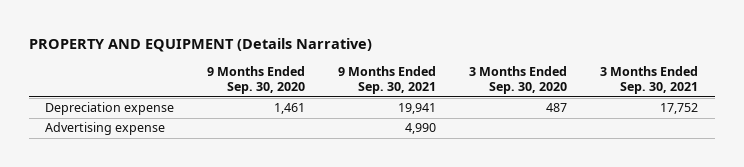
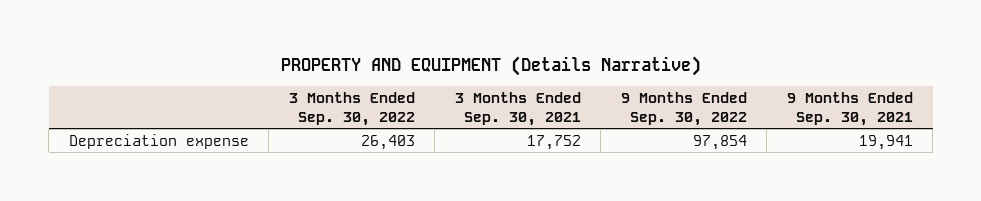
- | 9 Months Ended Sep. 30, 2020 | 9 Months Ended Sep. 30, 2021 | 3 Months Ended Sep. 30, 2020 | 3 Months Ended Sep. 30, 2021
+ | 3 Months Ended Sep. 30, 2022 | 3 Months Ended Sep. 30, 2021 | 9 Months Ended Sep. 30, 2022 | 9 Months Ended Sep. 30, 2021
- Advertising expense | | 4,990 | |

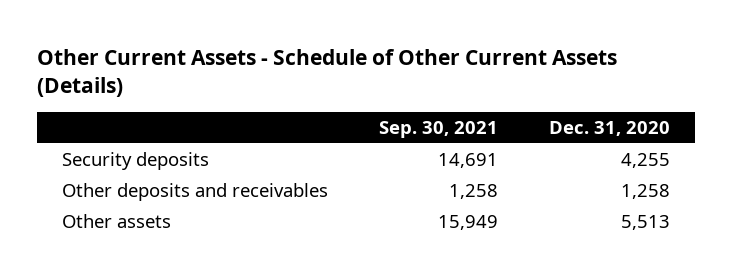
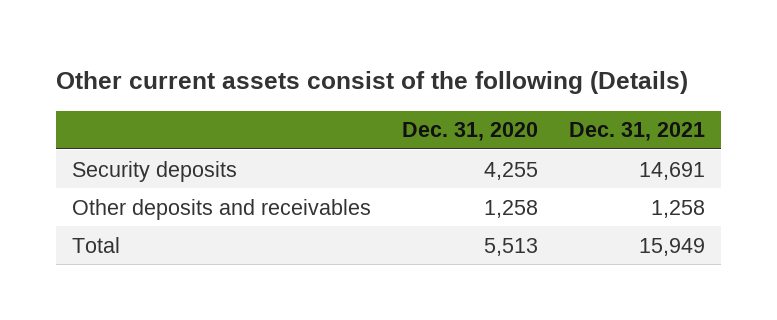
- Other Current Assets - Schedule of Other Current Assets (Details)
+ Other current assets consist of the following (Details)
- | Sep. 30, 2021 | Dec. 31, 2020
+ | Dec. 31, 2020 | Dec. 31, 2021
- Other assets | 15,949 | 5,513
+ Total | 5,513 | 15,949

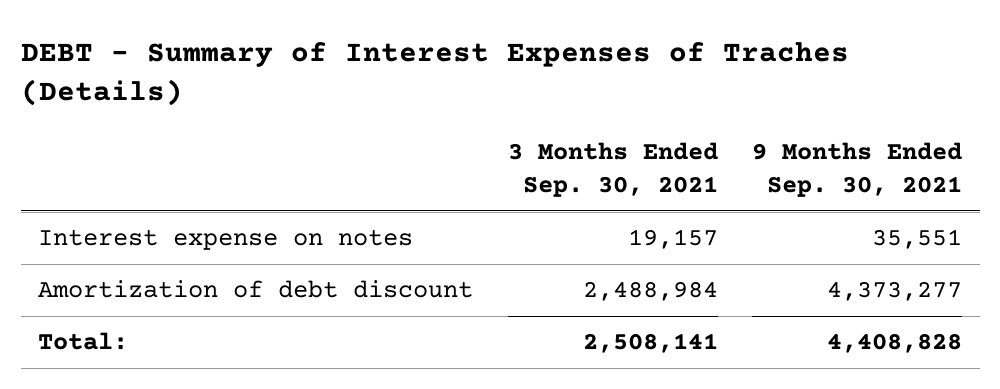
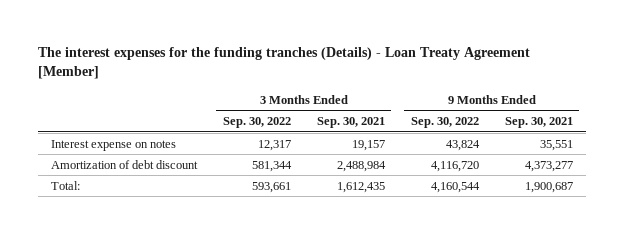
- DEBT - Summary of Interest Expenses of Traches (Details)
+ The interest expenses for the funding tranches (Details) - Loan Treaty Agreement [Member]
- | 3 Months Ended Sep. 30, 2021 | 9 Months Ended Sep. 30, 2021
+ | 3 Months Ended Sep. 30, 2022 | 3 Months Ended Sep. 30, 2021 | 9 Months Ended Sep. 30, 2022 | 9 Months Ended Sep. 30, 2021
- Total: | 2,508,141 | 4,408,828
+ Total: | 593,661 | 1,612,435 | 4,160,544 | 1,900,687

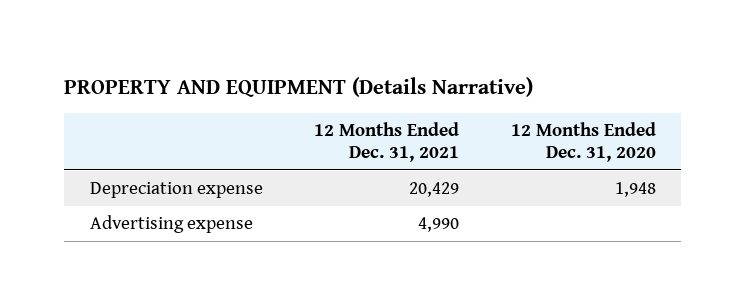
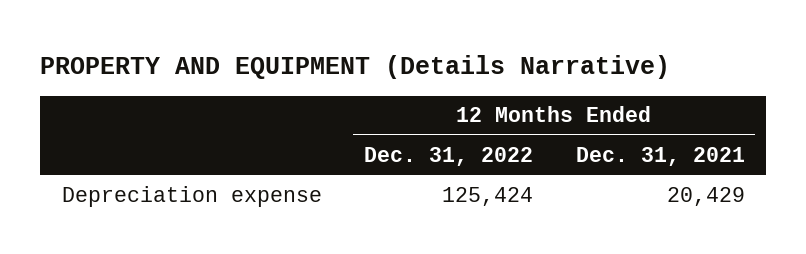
- | 12 Months Ended Dec. 31, 2021 | 12 Months Ended Dec. 31, 2020
+ | 12 Months Ended Dec. 31, 2022 | 12 Months Ended Dec. 31, 2021
- Advertising expense | 4,990 |

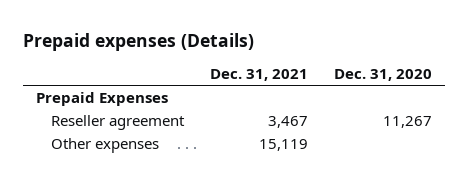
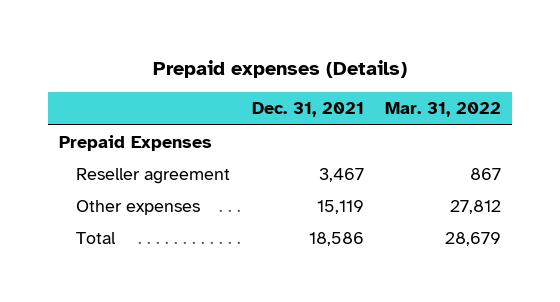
- | Dec. 31, 2021 | Dec. 31, 2020
+ | Dec. 31, 2021 | Mar. 31, 2022
+ Total | 18,586 | 28,679

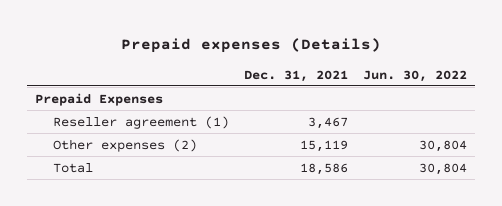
- | Dec. 31, 2021 | Mar. 31, 2022
+ | Dec. 31, 2021 | Jun. 30, 2022
- Reseller agreement | 3,467 | 867
- Other expenses | 15,119 | 27,812
+ Reseller agreement (1) | 3,467 |
+ Other expenses (2) | 15,119 | 30,804

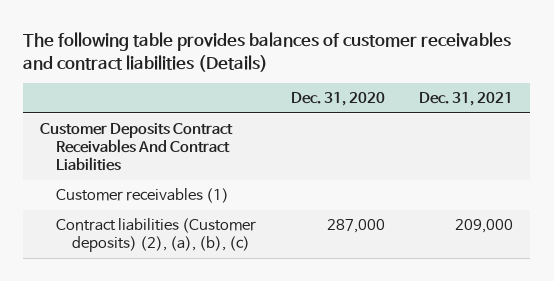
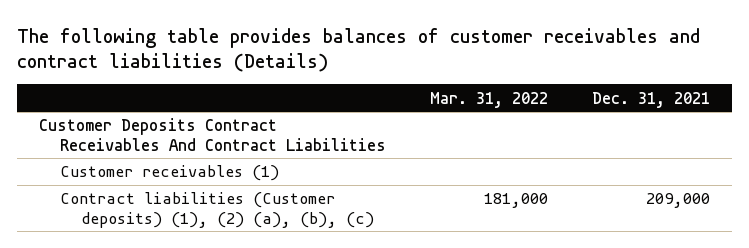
- | Dec. 31, 2020 | Dec. 31, 2021
+ | Mar. 31, 2022 | Dec. 31, 2021
- Contract liabilities (Customer deposits) (2), (a), (b), (c) | 287,000 | 209,000
+ Contract liabilities (Customer deposits) (1), (2) (a), (b), (c) | 181,000 | 209,000

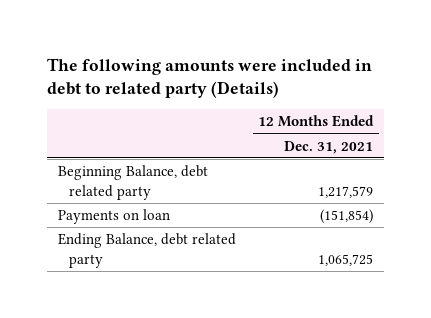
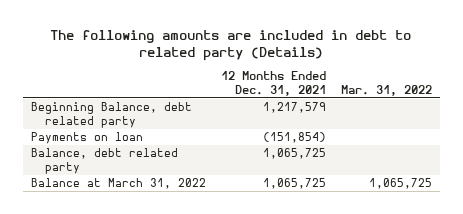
- The following amounts were included in debt to related party (Details)
+ The following amounts are included in debt to related party (Details)
- | 12 Months Ended Dec. 31, 2021
+ | 12 Months Ended Dec. 31, 2021 | Mar. 31, 2022
- Ending Balance, debt related party | 1,065,725
+ Balance, debt related party | 1,065,725 |
+ Balance at March 31, 2022 | 1,065,725 | 1,065,725

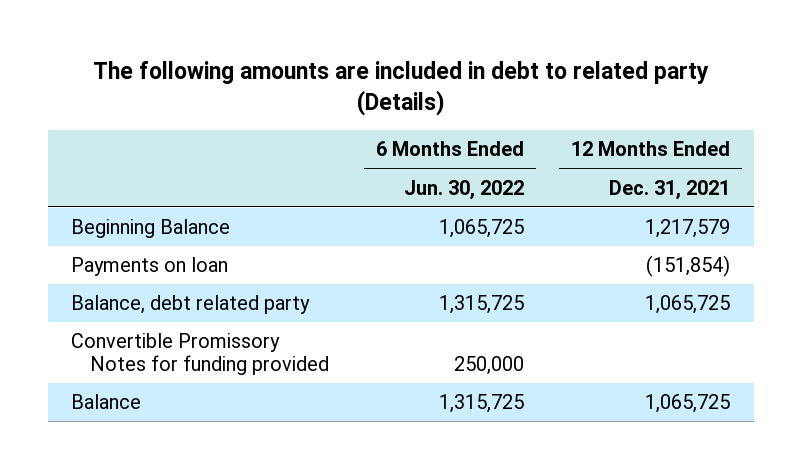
- | 12 Months Ended Dec. 31, 2021 | Mar. 31, 2022
+ | 6 Months Ended Jun. 30, 2022 | 12 Months Ended Dec. 31, 2021
- Beginning Balance, debt related party | 1,217,579 |
+ Beginning Balance | 1,065,725 | 1,217,579
- Balance at March 31, 2022 | 1,065,725 | 1,065,725
+ Convertible Promissory Notes for funding provided | 250,000 |
+ Balance | 1,315,725 | 1,065,725

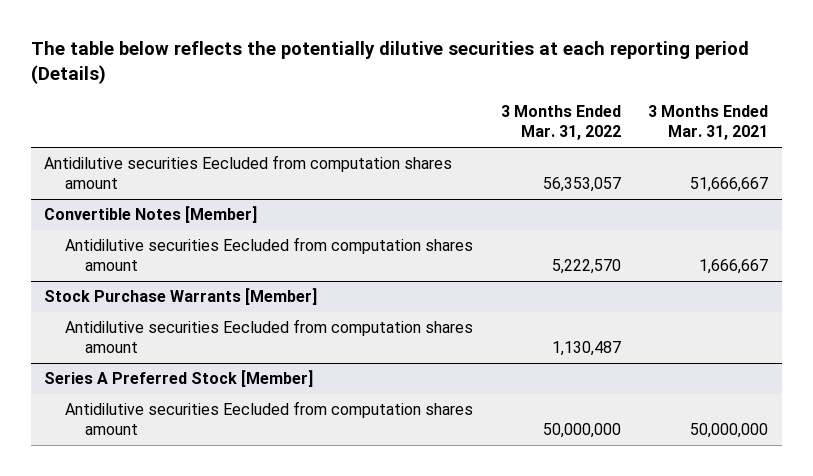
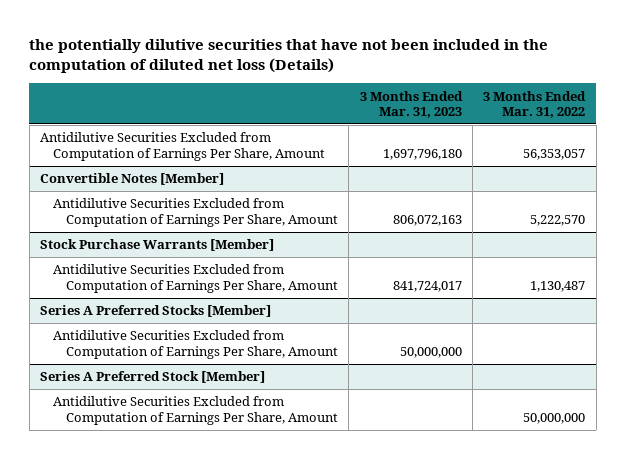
- The table below reflects the potentially dilutive securities at each reporting period (Details)
+ the potentially dilutive securities that have not been included in the computation of diluted net loss (Details)
- | 3 Months Ended Mar. 31, 2022 | 3 Months Ended Mar. 31, 2021
+ | 3 Months Ended Mar. 31, 2023 | 3 Months Ended Mar. 31, 2022
- Antidilutive securities Eecluded from computation shares amount | 56,353,057 | 51,666,667
+ Antidilutive Securities Excluded from Computation of Earnings Per Share, Amount | 1,697,796,180 | 56,353,057
@ Convertible Notes [Member]
- Antidilutive securities Eecluded from computation shares amount | 5,222,570 | 1,666,667
+ Antidilutive Securities Excluded from Computation of Earnings Per Share, Amount | 806,072,163 | 5,222,570
@ Stock Purchase Warrants [Member]
- Antidilutive securities Eecluded from computation shares amount | 1,130,487 |
+ Antidilutive Securities Excluded from Computation of Earnings Per Share, Amount | 841,724,017 | 1,130,487
+ Series A Preferred Stocks [Member]
+ Antidilutive Securities Excluded from Computation of Earnings Per Share, Amount | 50,000,000 |
@ Series A Preferred Stock [Member]
- Antidilutive securities Eecluded from computation shares amount | 50,000,000 | 50,000,000
+ Antidilutive Securities Excluded from Computation of Earnings Per Share, Amount | | 50,000,000

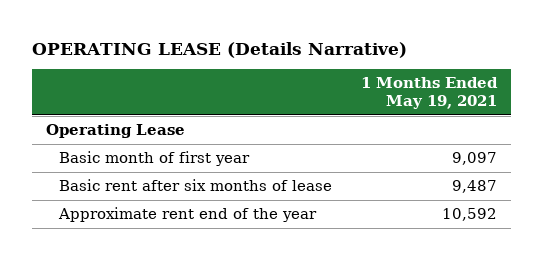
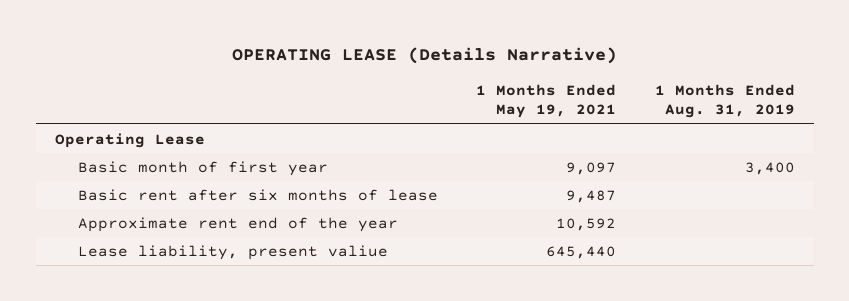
- | 1 Months Ended May 19, 2021
+ | 1 Months Ended May 19, 2021 | 1 Months Ended Aug. 31, 2019
+ Lease liability, present valiue | 645,440 |

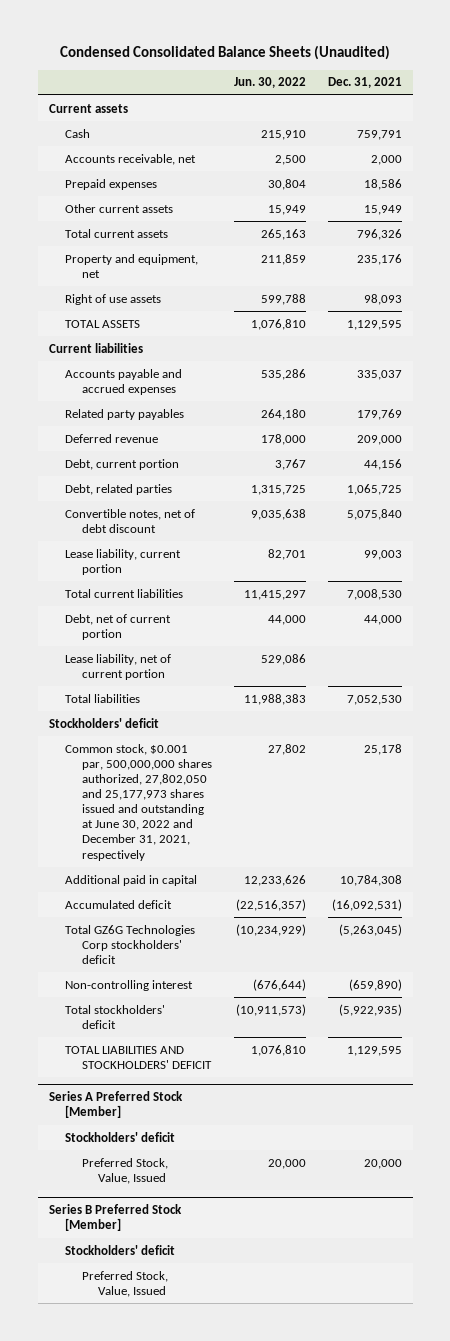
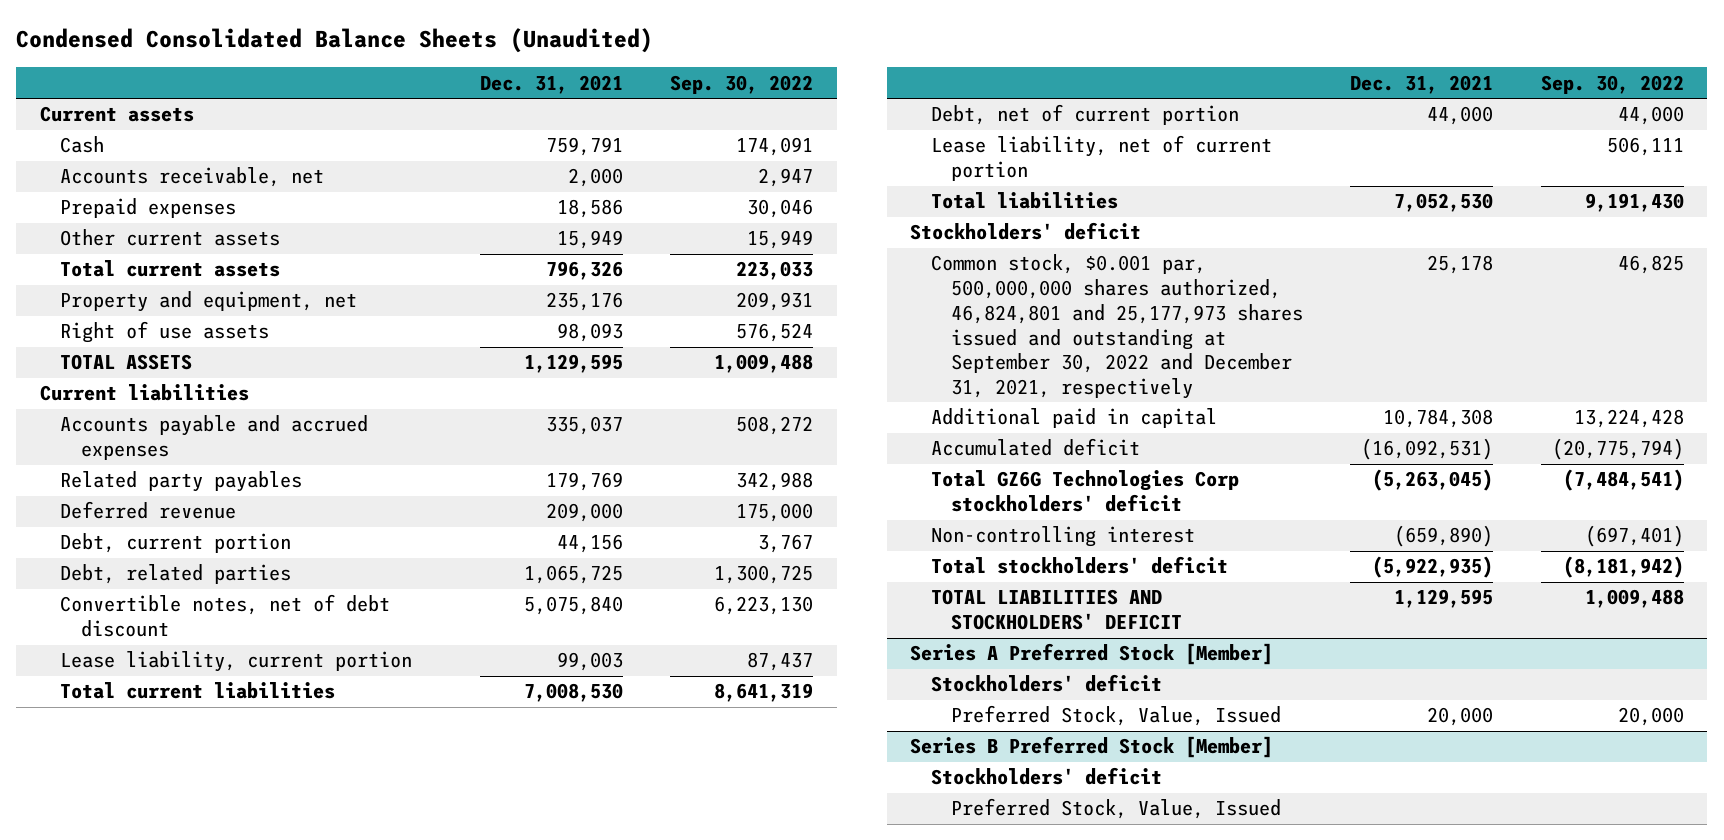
- | Jun. 30, 2022 | Dec. 31, 2021
+ | Dec. 31, 2021 | Sep. 30, 2022
- Common stock, $0.001 par, 500,000,000 shares authorized, 27,802,050 and 25,177,973 shares issued and outstanding at June 30, 2022 and December 31, 2021, respectively | 27,802 | 25,178
+ Common stock, $0.001 par, 500,000,000 shares authorized, 46,824,801 and 25,177,973 shares issued and outstanding at September 30, 2022 and December 31, 2021, respectively | 25,178 | 46,825

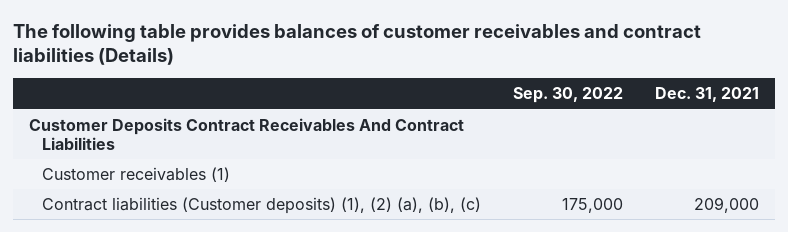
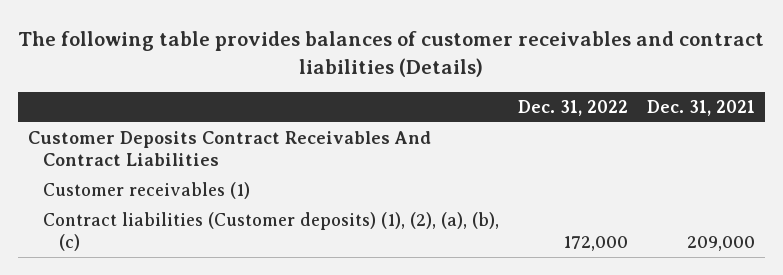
- | Sep. 30, 2022 | Dec. 31, 2021
+ | Dec. 31, 2022 | Dec. 31, 2021
- Contract liabilities (Customer deposits) (1), (2) (a), (b), (c) | 175,000 | 209,000
+ Contract liabilities (Customer deposits) (1), (2), (a), (b), (c) | 172,000 | 209,000

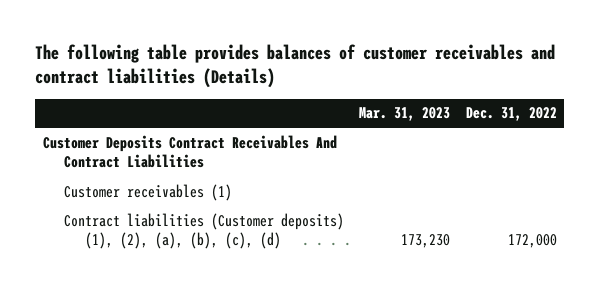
- | Dec. 31, 2022 | Dec. 31, 2021
+ | Mar. 31, 2023 | Dec. 31, 2022
- Contract liabilities (Customer deposits) (1), (2), (a), (b), (c) | 172,000 | 209,000
+ Contract liabilities (Customer deposits) (1), (2), (a), (b), (c), (d) | 173,230 | 172,000

